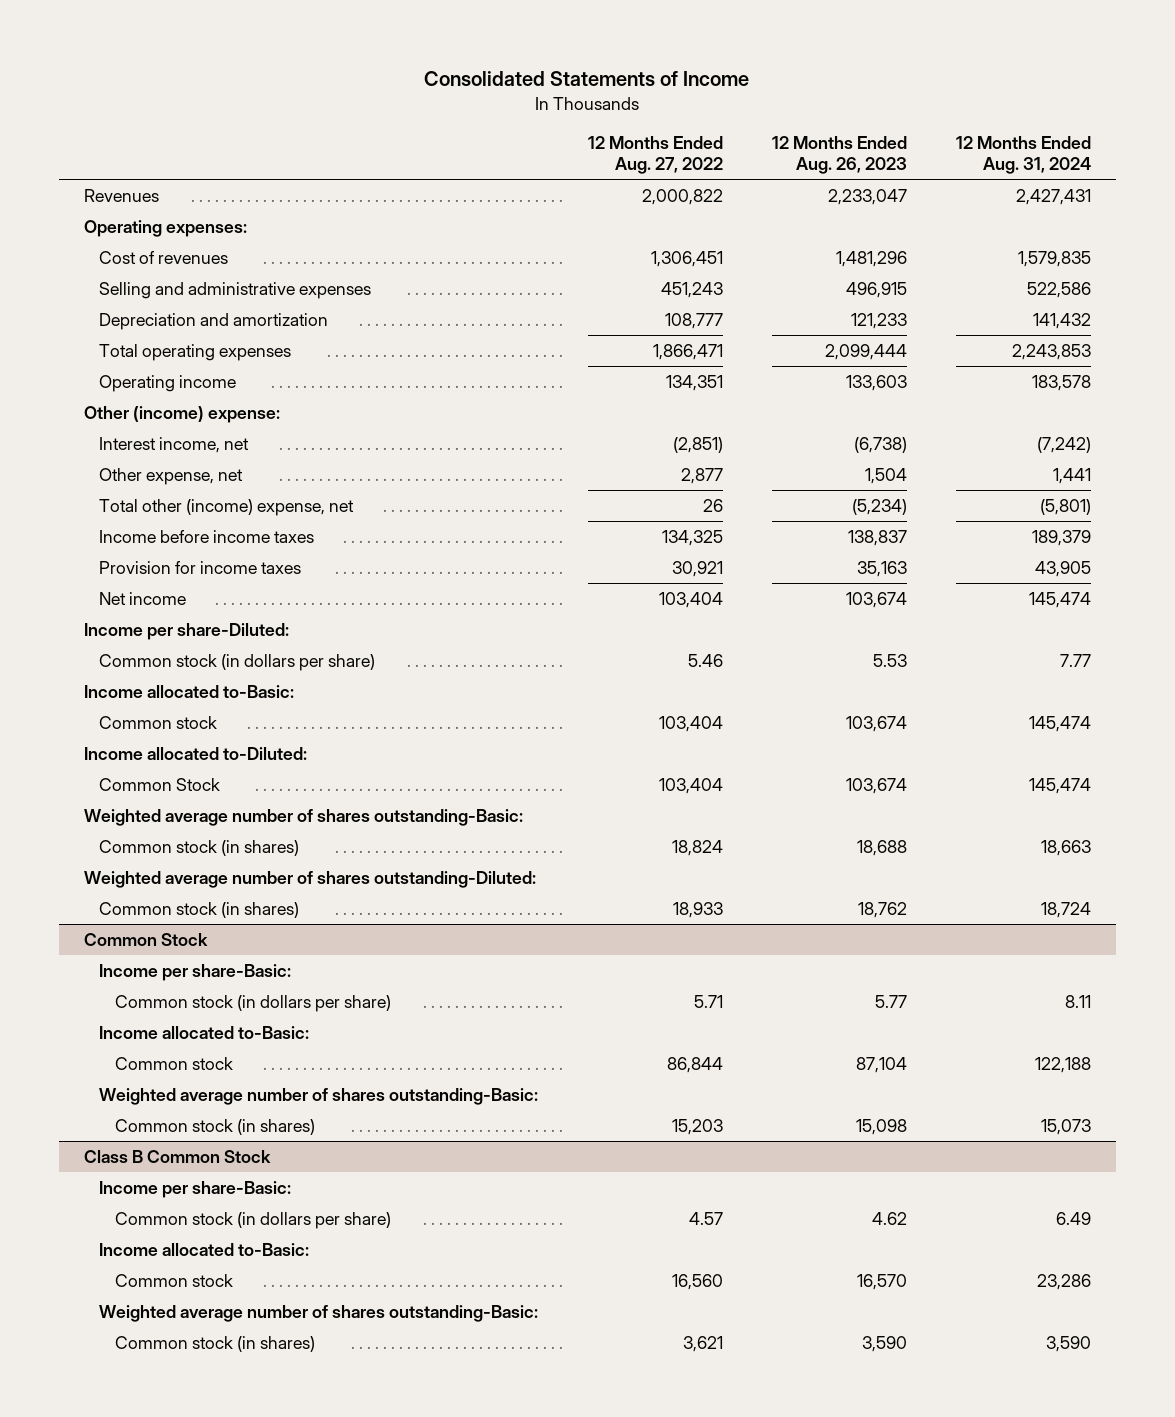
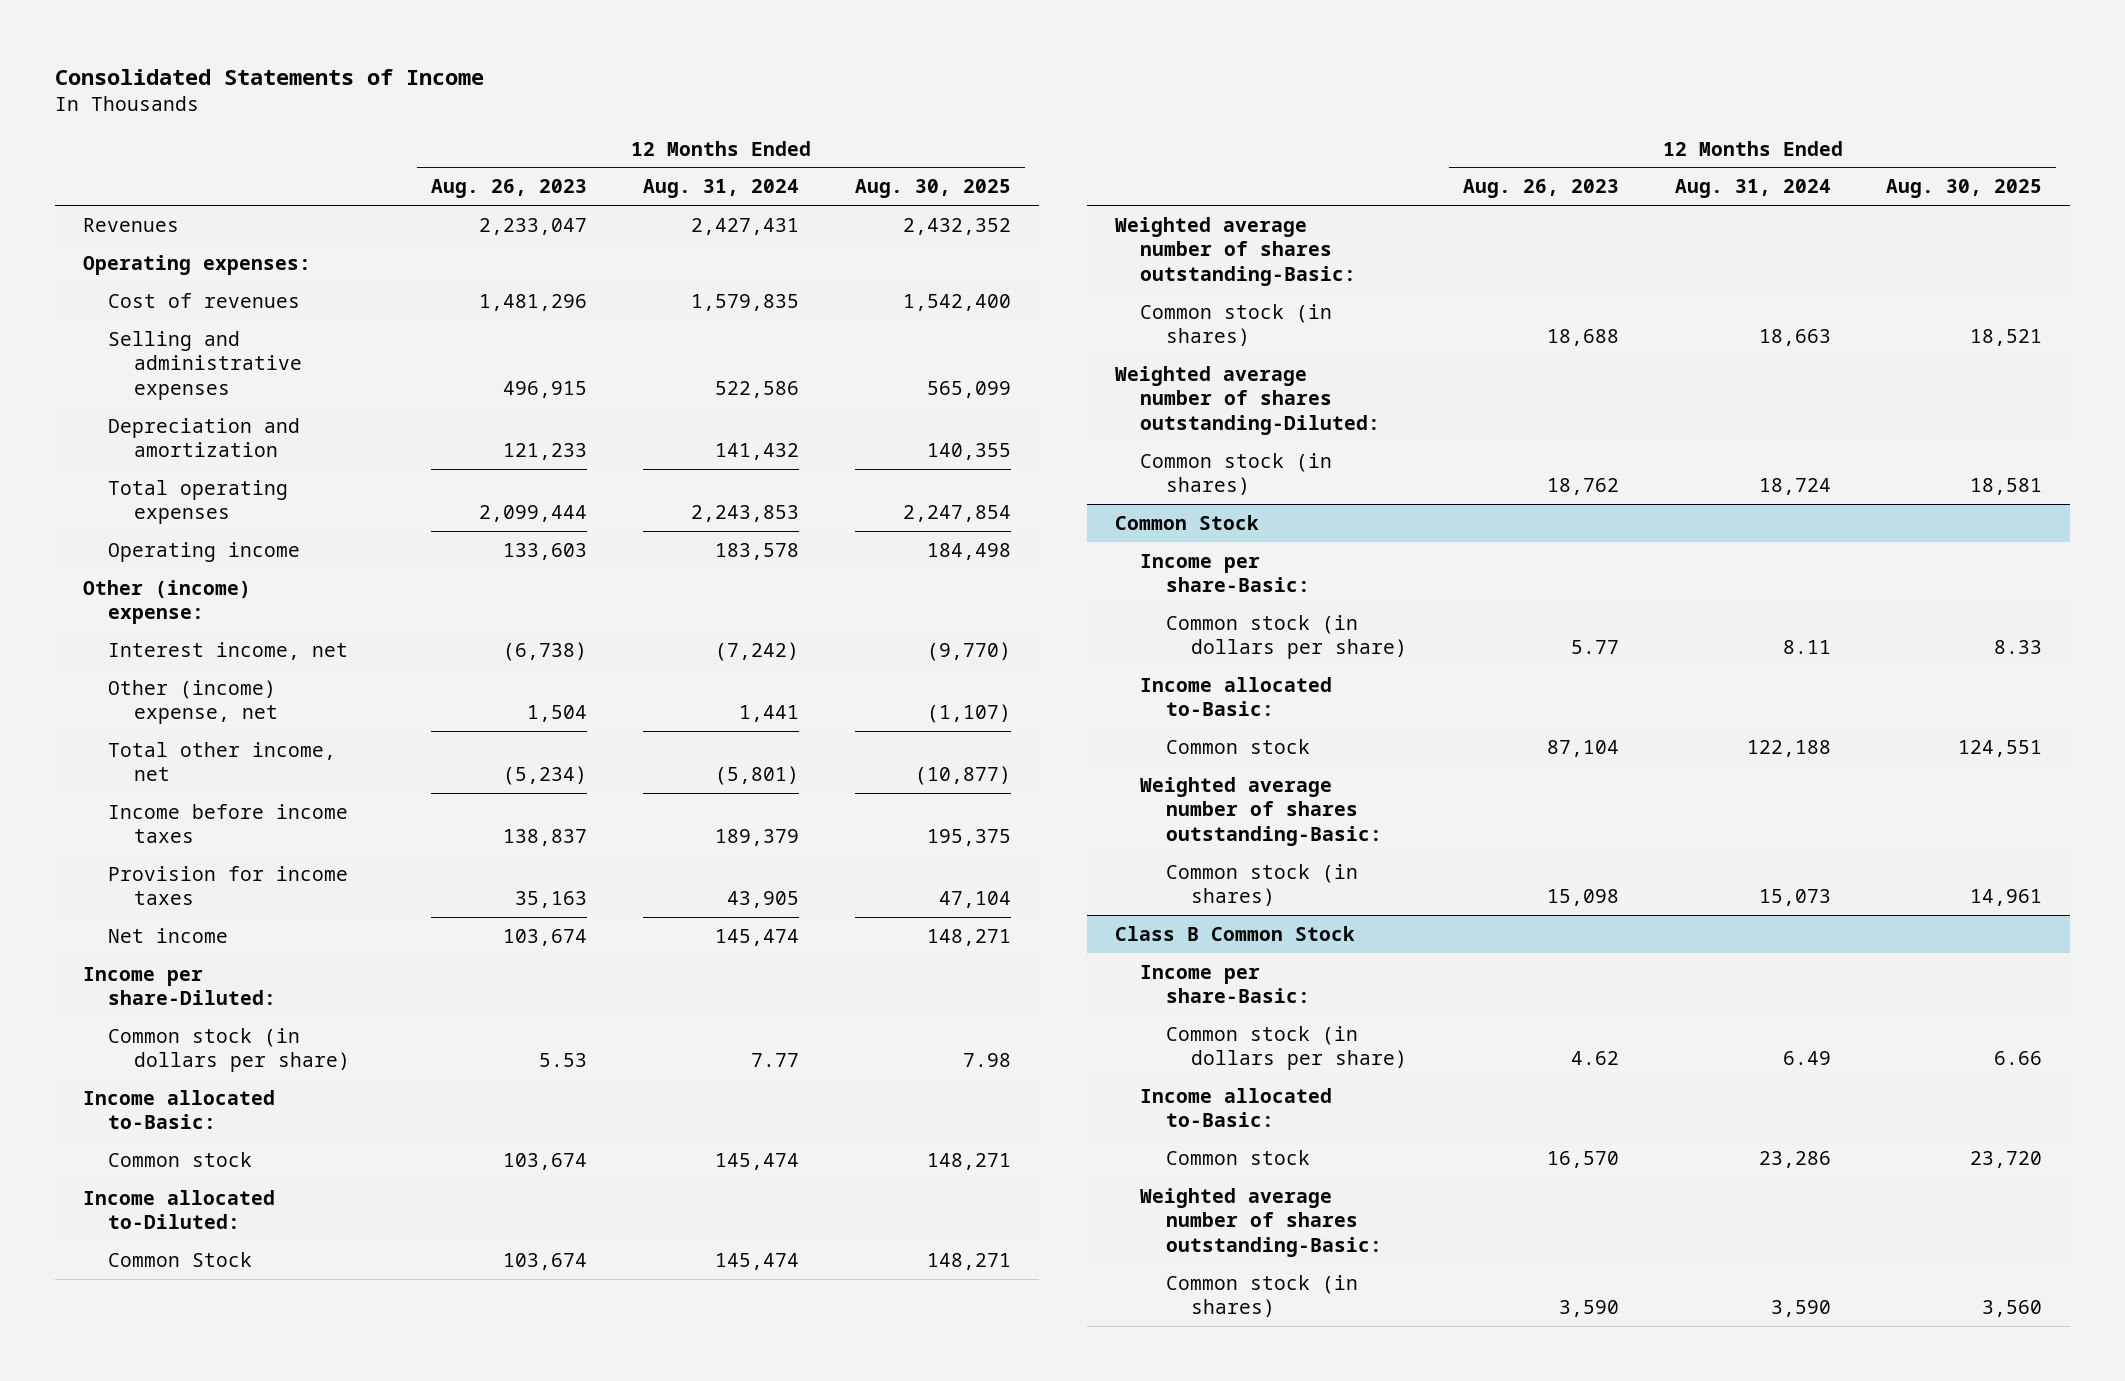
- | 12 Months Ended Aug. 27, 2022 | 12 Months Ended Aug. 26, 2023 | 12 Months Ended Aug. 31, 2024
+ | 12 Months Ended Aug. 26, 2023 | 12 Months Ended Aug. 31, 2024 | 12 Months Ended Aug. 30, 2025
- Other expense, net | 2,877 | 1,504 | 1,441
- Total other (income) expense, net | 26 | (5,234) | (5,801)
+ Other (income) expense, net | 1,504 | 1,441 | (1,107)
+ Total other income, net | (5,234) | (5,801) | (10,877)

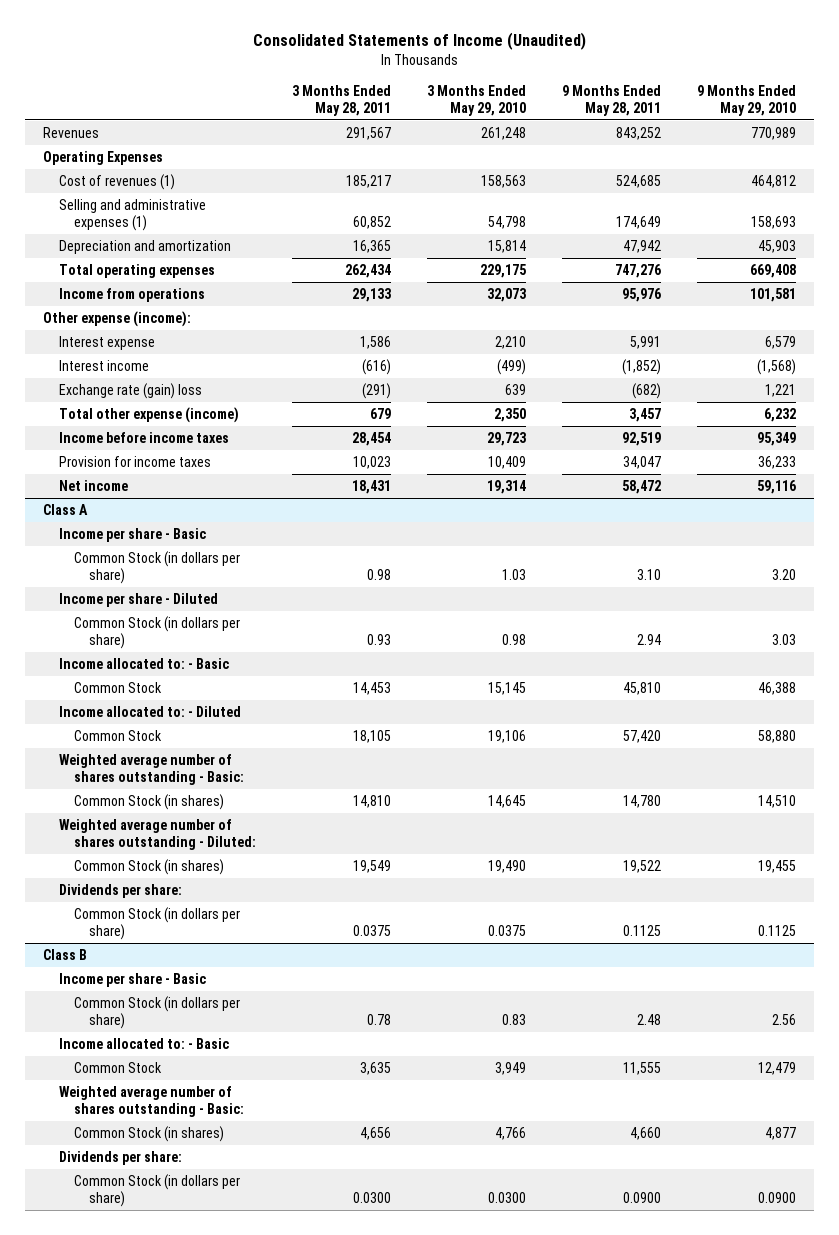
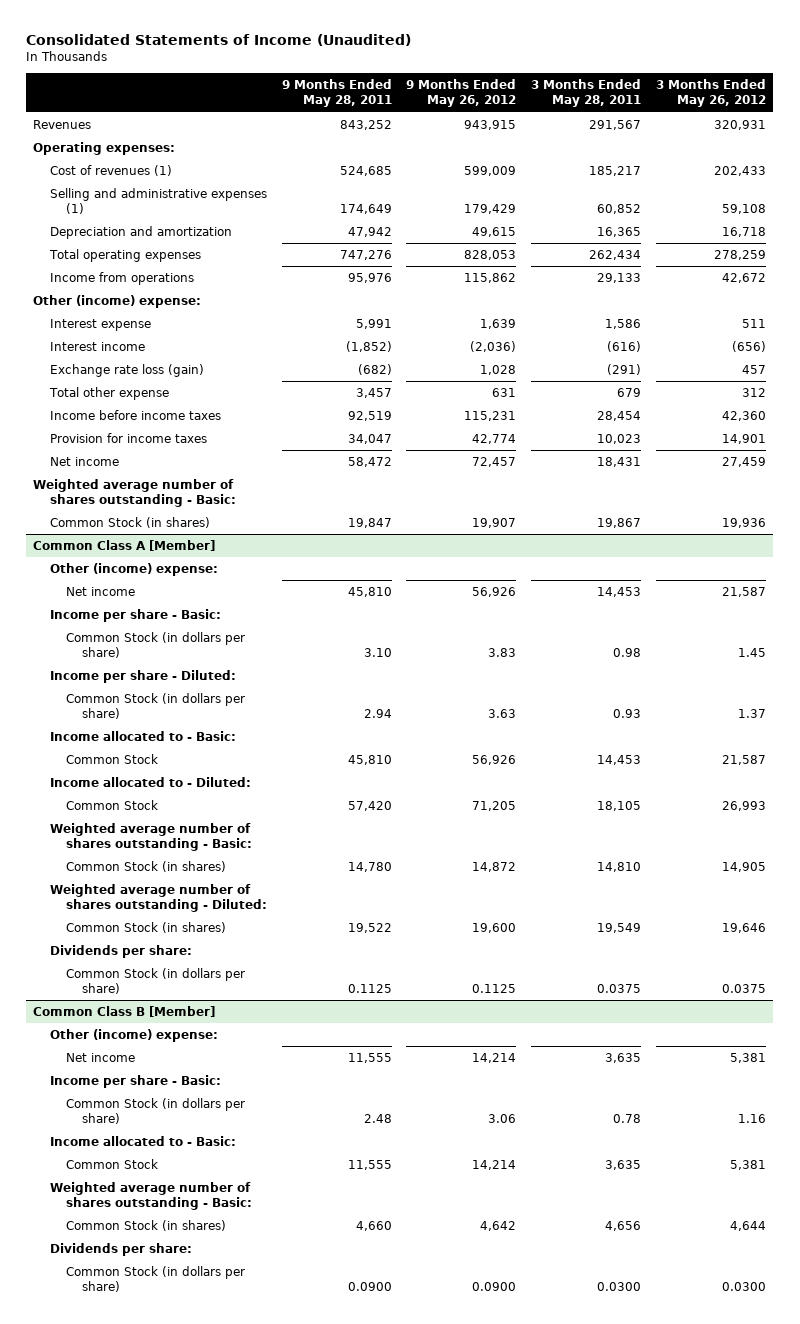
- | 3 Months Ended May 28, 2011 | 3 Months Ended May 29, 2010 | 9 Months Ended May 28, 2011 | 9 Months Ended May 29, 2010
+ | 9 Months Ended May 28, 2011 | 9 Months Ended May 26, 2012 | 3 Months Ended May 28, 2011 | 3 Months Ended May 26, 2012
- Operating Expenses
+ Operating expenses:
- Other expense (income):
+ Other (income) expense:
- Exchange rate (gain) loss | (291) | 639 | (682) | 1,221
- Total other expense (income) | 679 | 2,350 | 3,457 | 6,232
+ Exchange rate loss (gain) | (682) | 1,028 | (291) | 457
+ Total other expense | 3,457 | 631 | 679 | 312
- Class A
- Income per share - Basic
+ Weighted average number of shares outstanding - Basic:
+ Common Stock (in shares) | 19,847 | 19,907 | 19,867 | 19,936
+ Common Class A [Member]
+ Other (income) expense:
+ Net income | 45,810 | 56,926 | 14,453 | 21,587
+ Income per share - Basic:
- Income per share - Diluted
+ Income per share - Diluted:
- Income allocated to: - Basic
+ Income allocated to - Basic:
- Income allocated to: - Diluted
+ Income allocated to - Diluted:
- Class B
- Income per share - Basic
+ Common Class B [Member]
+ Other (income) expense:
+ Net income | 11,555 | 14,214 | 3,635 | 5,381
+ Income per share - Basic:
- Income allocated to: - Basic
+ Income allocated to - Basic:

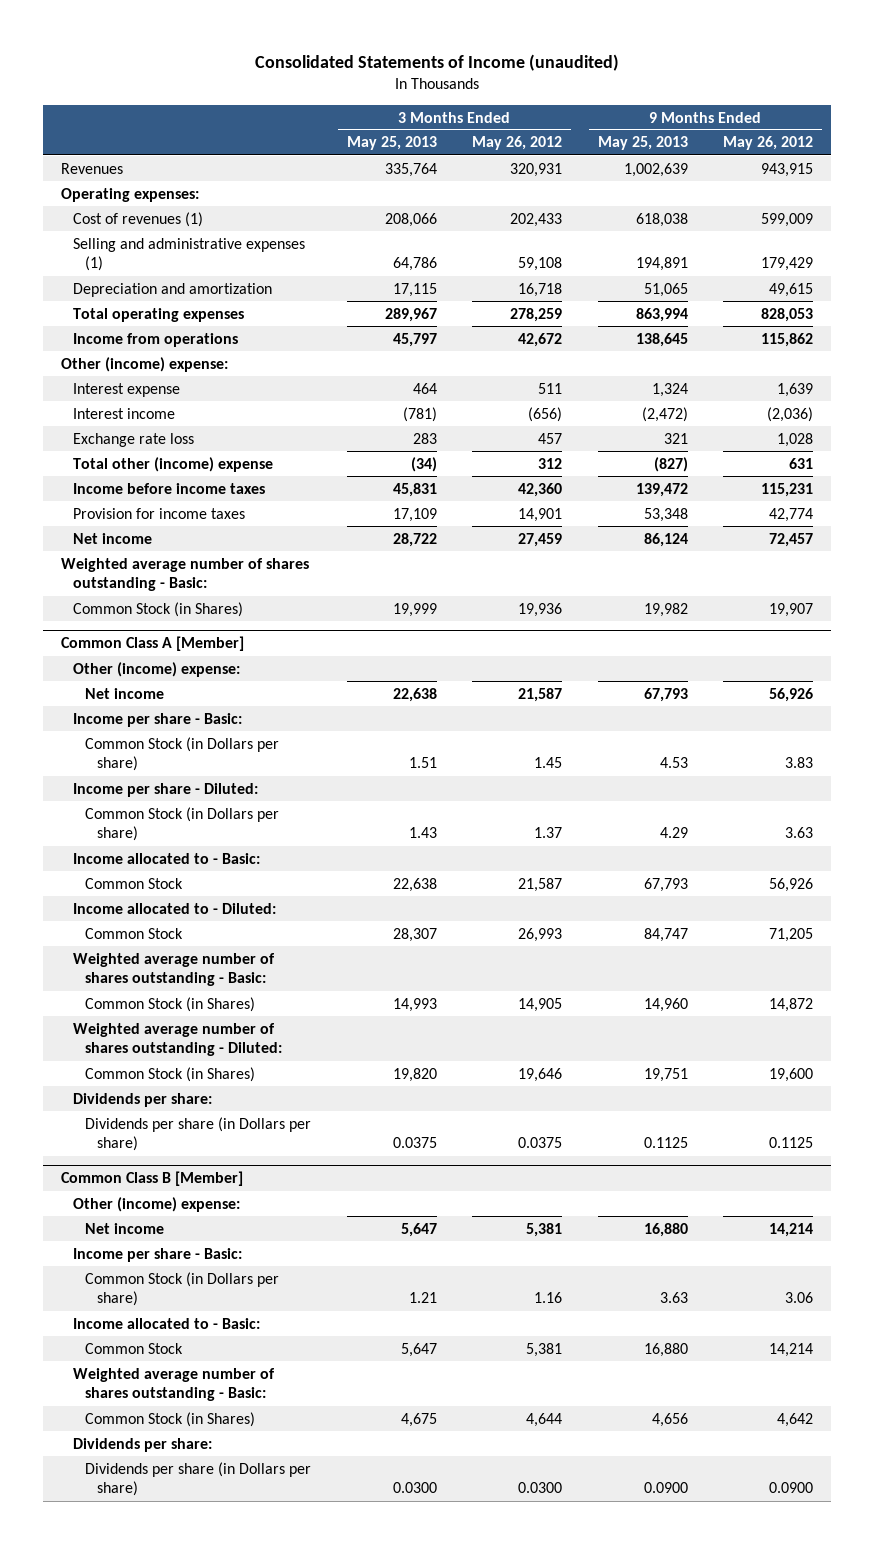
- Consolidated Statements of Income (Unaudited)
+ Consolidated Statements of Income (unaudited)
- | 9 Months Ended May 28, 2011 | 9 Months Ended May 26, 2012 | 3 Months Ended May 28, 2011 | 3 Months Ended May 26, 2012
+ | 3 Months Ended May 25, 2013 | 3 Months Ended May 26, 2012 | 9 Months Ended May 25, 2013 | 9 Months Ended May 26, 2012
- Exchange rate loss (gain) | (682) | 1,028 | (291) | 457
- Total other expense | 3,457 | 631 | 679 | 312
+ Exchange rate loss | 283 | 457 | 321 | 1,028
+ Total other (income) expense | (34) | 312 | (827) | 631
- Common Stock (in shares) | 19,847 | 19,907 | 19,867 | 19,936
+ Common Stock (in Shares) | 19,999 | 19,936 | 19,982 | 19,907
@ Common Class A [Member]
- Common Stock (in dollars per share) | 3.10 | 3.83 | 0.98 | 1.45
+ Common Stock (in Dollars per share) | 1.51 | 1.45 | 4.53 | 3.83
- Common Stock (in dollars per share) | 2.94 | 3.63 | 0.93 | 1.37
+ Common Stock (in Dollars per share) | 1.43 | 1.37 | 4.29 | 3.63
- Common Stock (in shares) | 14,780 | 14,872 | 14,810 | 14,905
+ Common Stock (in Shares) | 14,993 | 14,905 | 14,960 | 14,872
- Common Stock (in shares) | 19,522 | 19,600 | 19,549 | 19,646
+ Common Stock (in Shares) | 19,820 | 19,646 | 19,751 | 19,600
- Common Stock (in dollars per share) | 0.1125 | 0.1125 | 0.0375 | 0.0375
+ Dividends per share (in Dollars per share) | 0.0375 | 0.0375 | 0.1125 | 0.1125
@ Common Class B [Member]
- Common Stock (in dollars per share) | 2.48 | 3.06 | 0.78 | 1.16
+ Common Stock (in Dollars per share) | 1.21 | 1.16 | 3.63 | 3.06
- Common Stock (in shares) | 4,660 | 4,642 | 4,656 | 4,644
+ Common Stock (in Shares) | 4,675 | 4,644 | 4,656 | 4,642
- Common Stock (in dollars per share) | 0.0900 | 0.0900 | 0.0300 | 0.0300
+ Dividends per share (in Dollars per share) | 0.0300 | 0.0300 | 0.0900 | 0.0900

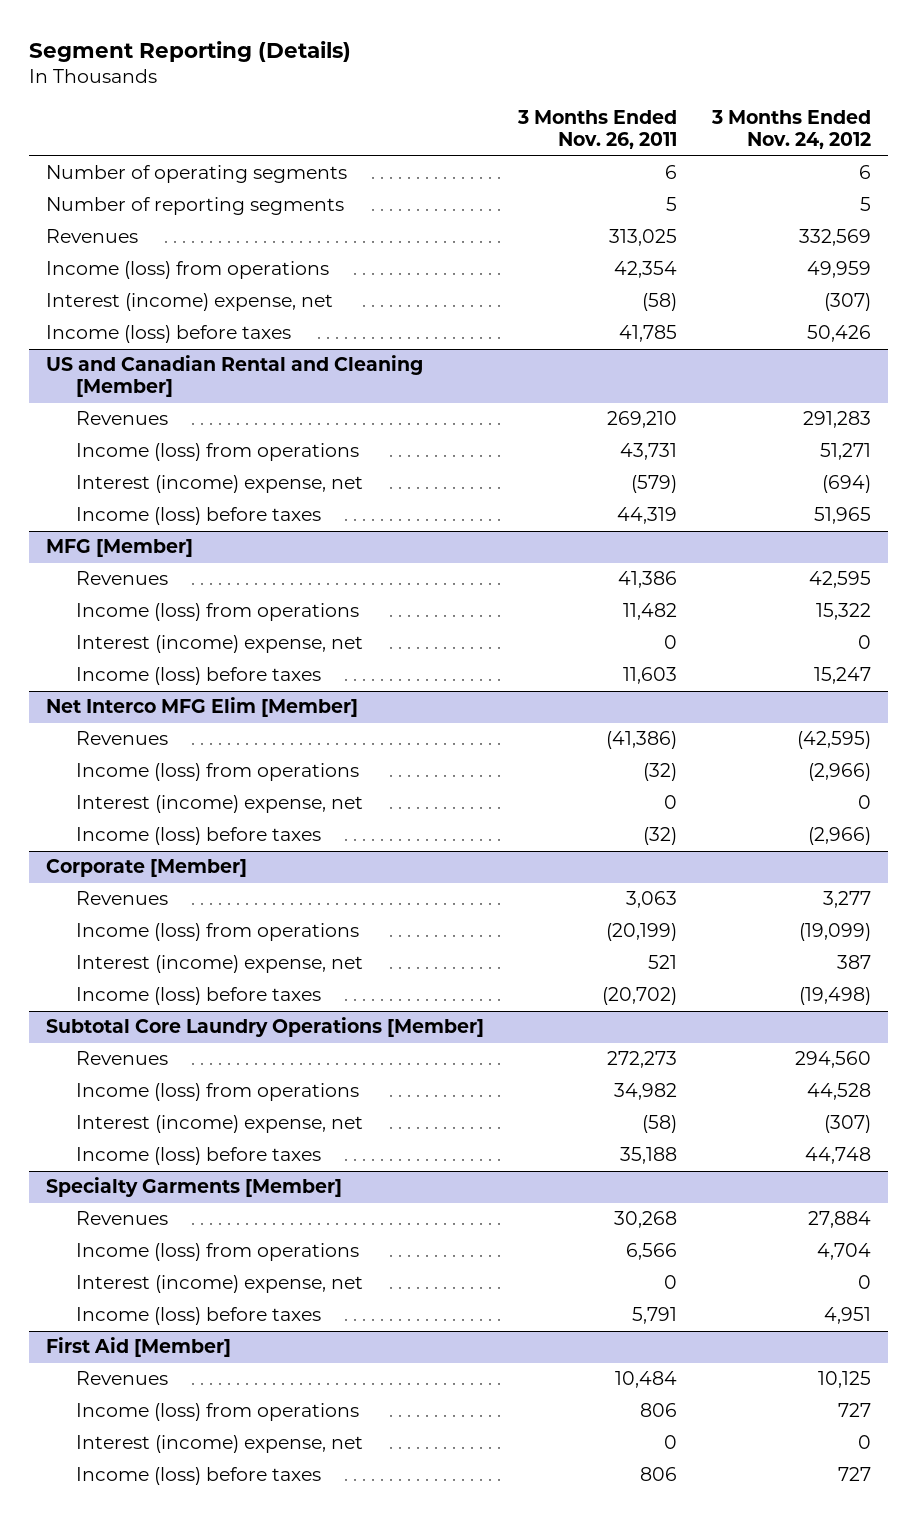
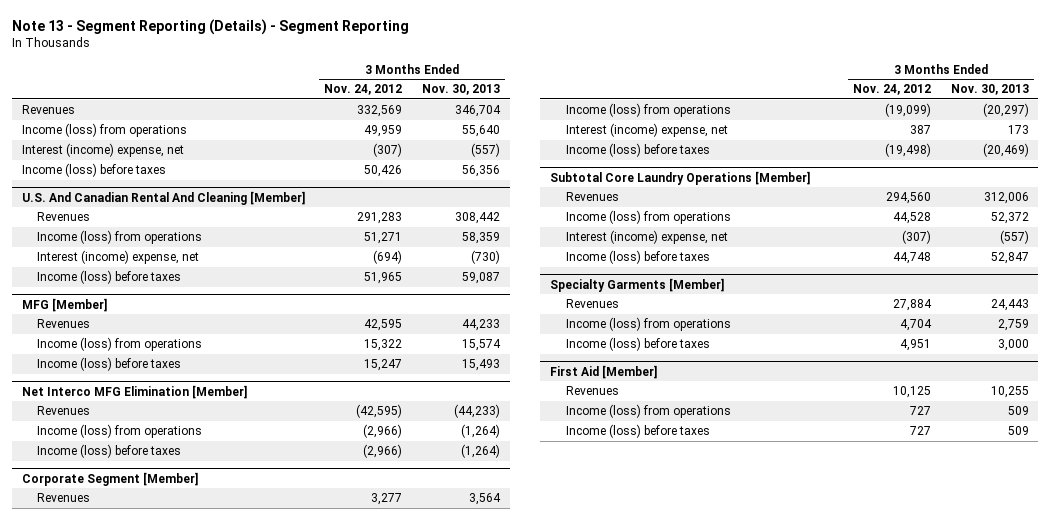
- Segment Reporting (Details)
+ Note 13 - Segment Reporting (Details) - Segment Reporting
- | 3 Months Ended Nov. 26, 2011 | 3 Months Ended Nov. 24, 2012
+ | 3 Months Ended Nov. 24, 2012 | 3 Months Ended Nov. 30, 2013
- Number of operating segments | 6 | 6
- Number of reporting segments | 5 | 5
- US and Canadian Rental and Cleaning [Member]
+ U.S. And Canadian Rental And Cleaning [Member]
@ MFG [Member]
- Interest (income) expense, net | 0 | 0
- Net Interco MFG Elim [Member]
+ Net Interco MFG Elimination [Member]
- Interest (income) expense, net | 0 | 0
- Corporate [Member]
+ Corporate Segment [Member]
@ Specialty Garments [Member]
- Interest (income) expense, net | 0 | 0
@ First Aid [Member]
- Interest (income) expense, net | 0 | 0

